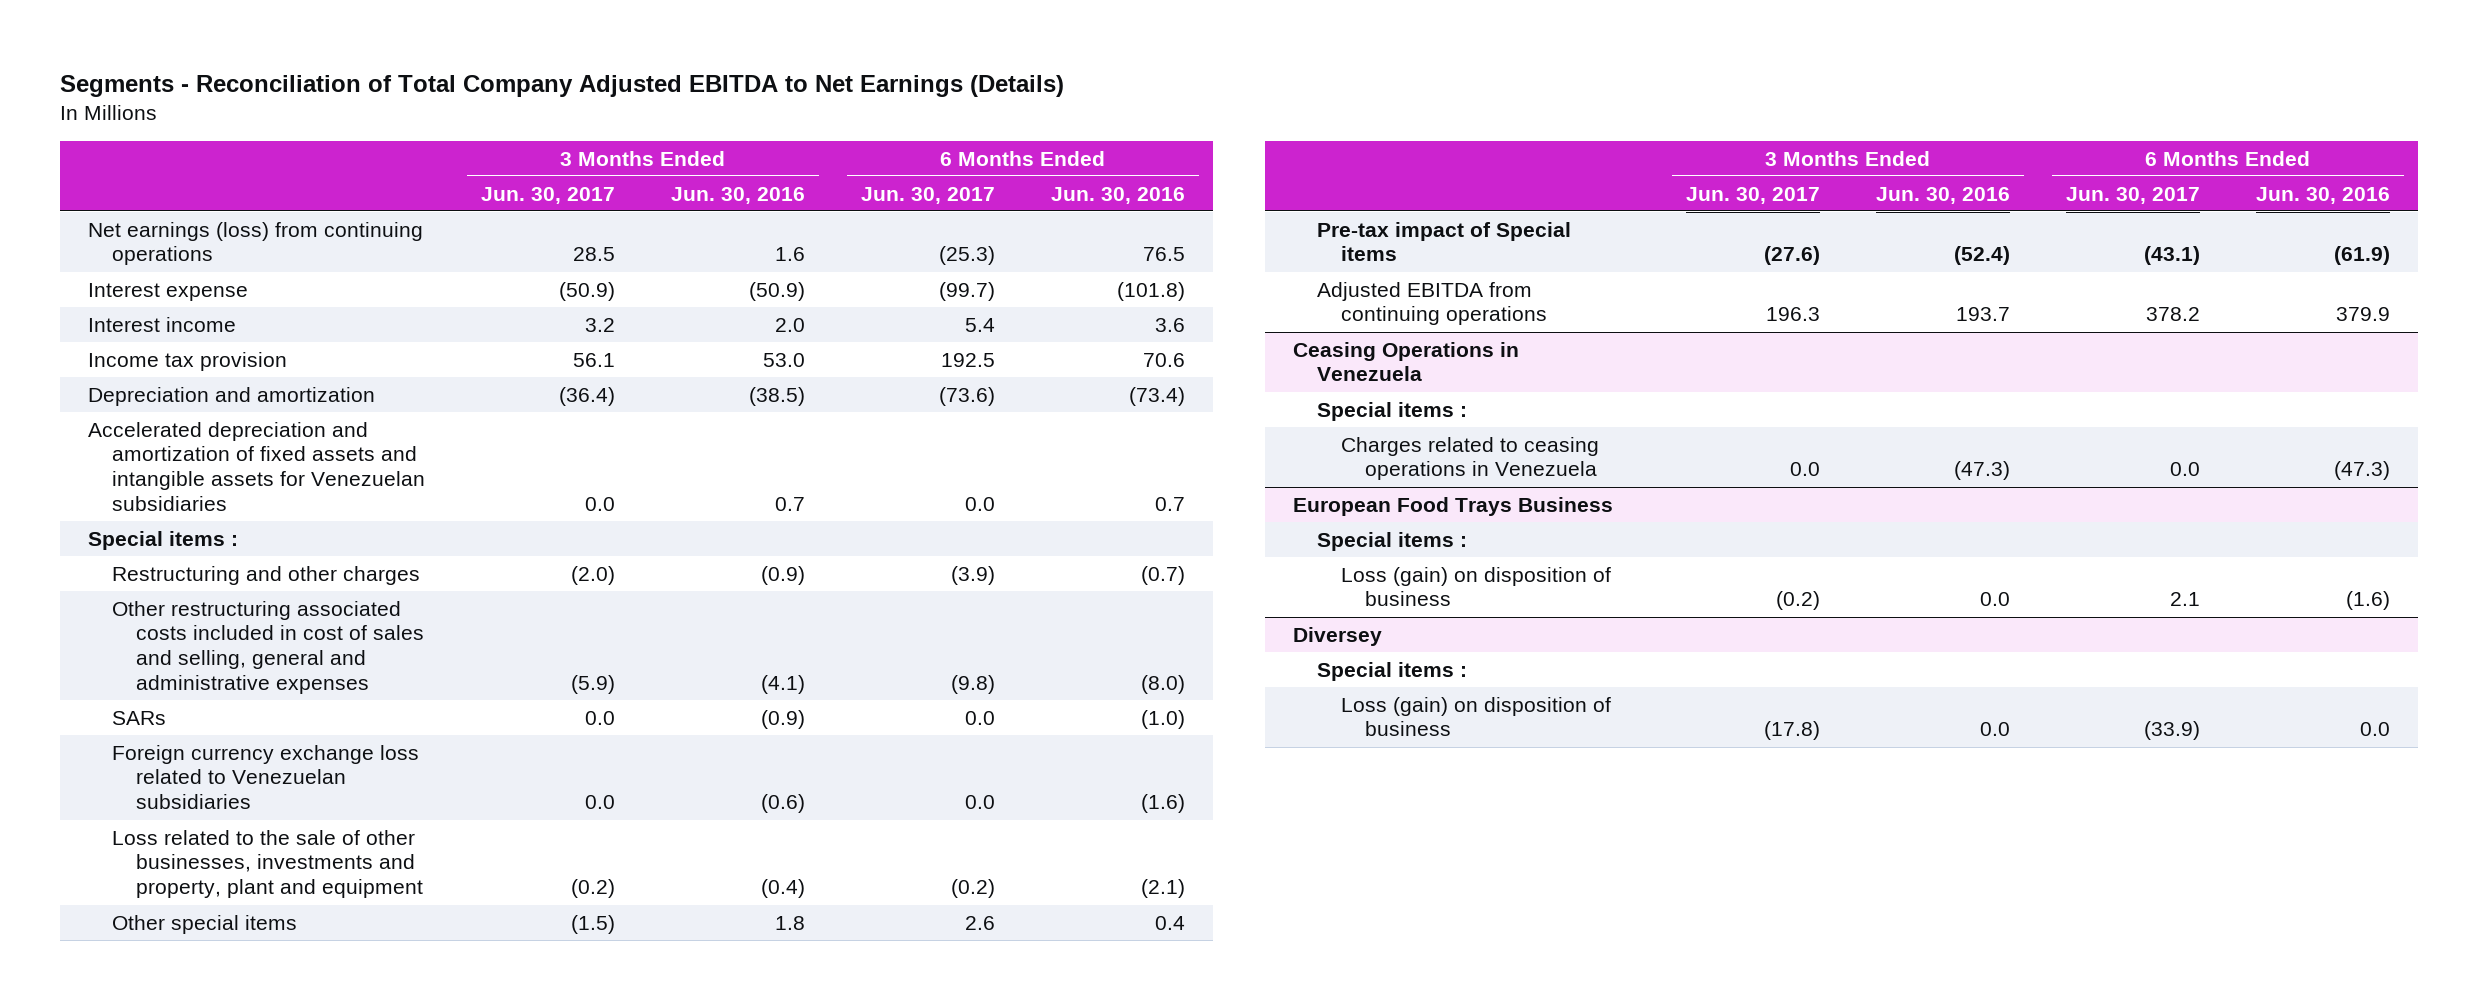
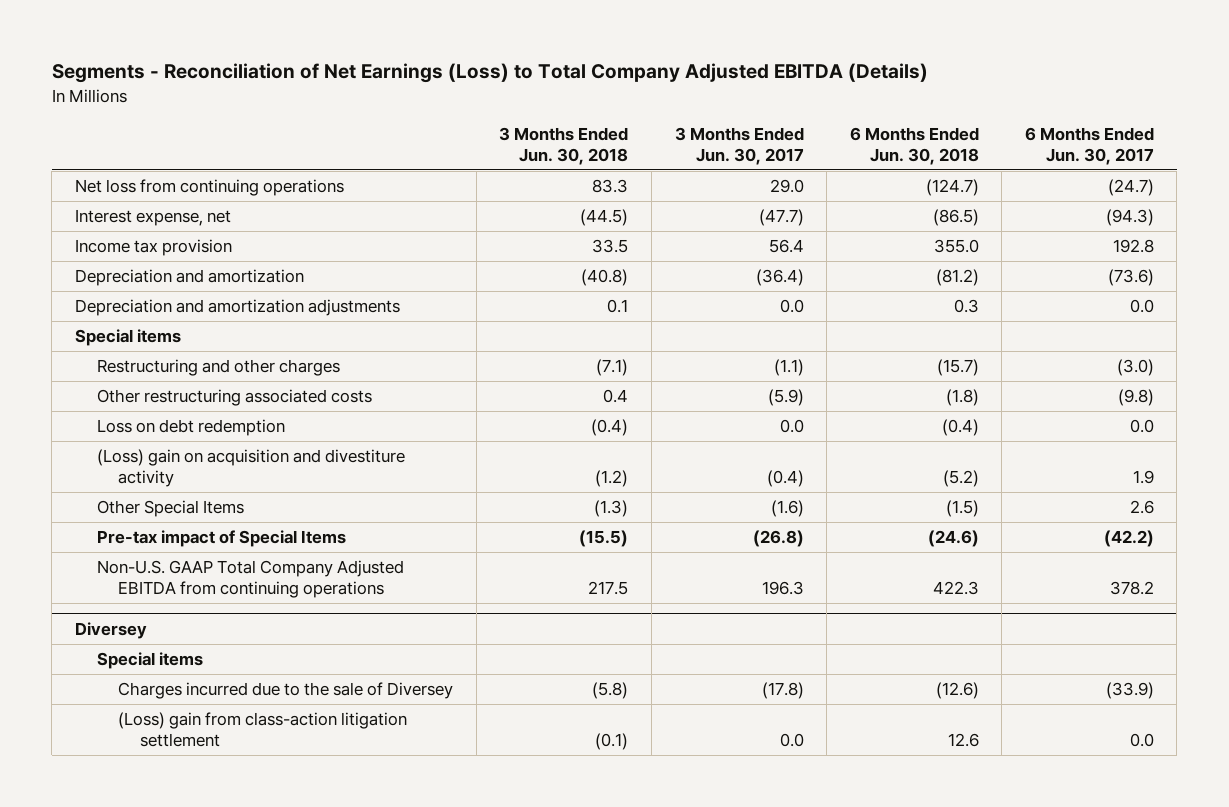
- Segments - Reconciliation of Total Company Adjusted EBITDA to Net Earnings (Details)
+ Segments - Reconciliation of Net Earnings (Loss) to Total Company Adjusted EBITDA (Details)
- | 3 Months Ended Jun. 30, 2017 | 3 Months Ended Jun. 30, 2016 | 6 Months Ended Jun. 30, 2017 | 6 Months Ended Jun. 30, 2016
+ | 3 Months Ended Jun. 30, 2018 | 3 Months Ended Jun. 30, 2017 | 6 Months Ended Jun. 30, 2018 | 6 Months Ended Jun. 30, 2017
- Net earnings (loss) from continuing operations | 28.5 | 1.6 | (25.3) | 76.5
- Interest expense | (50.9) | (50.9) | (99.7) | (101.8)
- Interest income | 3.2 | 2.0 | 5.4 | 3.6
- Income tax provision | 56.1 | 53.0 | 192.5 | 70.6
+ Net loss from continuing operations | 83.3 | 29.0 | (124.7) | (24.7)
+ Interest expense, net | (44.5) | (47.7) | (86.5) | (94.3)
+ Income tax provision | 33.5 | 56.4 | 355.0 | 192.8
- Accelerated depreciation and amortization of fixed assets and intangible assets for Venezuelan subsidiaries | 0.0 | 0.7 | 0.0 | 0.7
- Special items :
- Restructuring and other charges | (2.0) | (0.9) | (3.9) | (0.7)
- Other restructuring associated costs included in cost of sales and selling, general and administrative expenses | (5.9) | (4.1) | (9.8) | (8.0)
- SARs | 0.0 | (0.9) | 0.0 | (1.0)
- Foreign currency exchange loss related to Venezuelan subsidiaries | 0.0 | (0.6) | 0.0 | (1.6)
- Loss related to the sale of other businesses, investments and property, plant and equipment | (0.2) | (0.4) | (0.2) | (2.1)
- Other special items | (1.5) | 1.8 | 2.6 | 0.4
- Pre-tax impact of Special items | (27.6) | (52.4) | (43.1) | (61.9)
- Adjusted EBITDA from continuing operations | 196.3 | 193.7 | 378.2 | 379.9
- Ceasing Operations in Venezuela
- Special items :
- Charges related to ceasing operations in Venezuela | 0.0 | (47.3) | 0.0 | (47.3)
- European Food Trays Business
- Special items :
- Loss (gain) on disposition of business | (0.2) | 0.0 | 2.1 | (1.6)
+ Depreciation and amortization adjustments | 0.1 | 0.0 | 0.3 | 0.0
+ Special items
+ Restructuring and other charges | (7.1) | (1.1) | (15.7) | (3.0)
+ Other restructuring associated costs | 0.4 | (5.9) | (1.8) | (9.8)
+ Loss on debt redemption | (0.4) | 0.0 | (0.4) | 0.0
+ (Loss) gain on acquisition and divestiture activity | (1.2) | (0.4) | (5.2) | 1.9
+ Other Special Items | (1.3) | (1.6) | (1.5) | 2.6
+ Pre-tax impact of Special Items | (15.5) | (26.8) | (24.6) | (42.2)
+ Non-U.S. GAAP Total Company Adjusted EBITDA from continuing operations | 217.5 | 196.3 | 422.3 | 378.2
@ Diversey
- Special items :
- Loss (gain) on disposition of business | (17.8) | 0.0 | (33.9) | 0.0
+ Special items
+ Charges incurred due to the sale of Diversey | (5.8) | (17.8) | (12.6) | (33.9)
+ (Loss) gain from class-action litigation settlement | (0.1) | 0.0 | 12.6 | 0.0

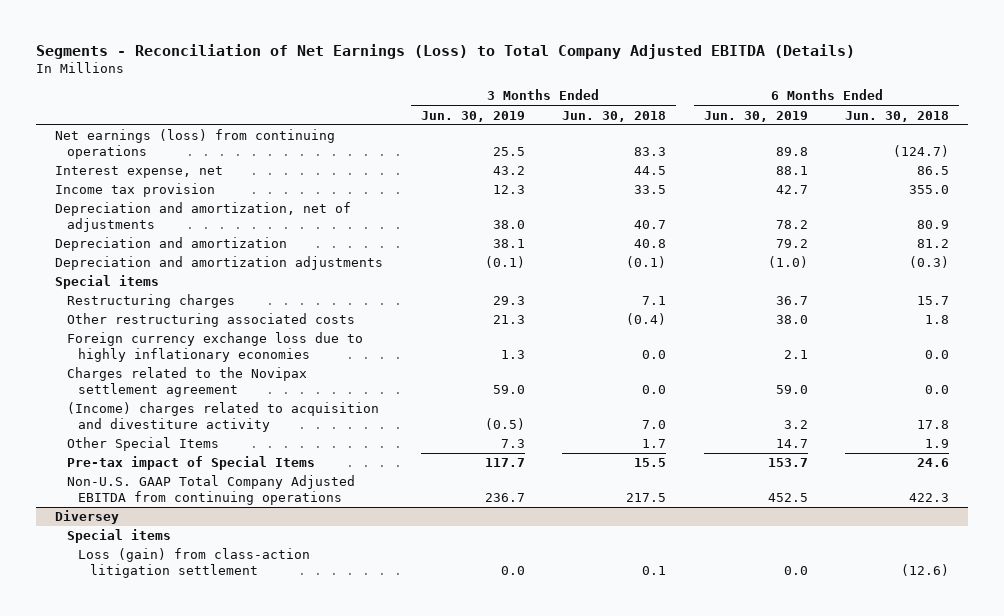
- | 3 Months Ended Jun. 30, 2018 | 3 Months Ended Jun. 30, 2017 | 6 Months Ended Jun. 30, 2018 | 6 Months Ended Jun. 30, 2017
+ | 3 Months Ended Jun. 30, 2019 | 3 Months Ended Jun. 30, 2018 | 6 Months Ended Jun. 30, 2019 | 6 Months Ended Jun. 30, 2018
- Net loss from continuing operations | 83.3 | 29.0 | (124.7) | (24.7)
- Interest expense, net | (44.5) | (47.7) | (86.5) | (94.3)
+ Net earnings (loss) from continuing operations | 25.5 | 83.3 | 89.8 | (124.7)
+ Interest expense, net | 43.2 | 44.5 | 88.1 | 86.5
- Depreciation and amortization | (40.8) | (36.4) | (81.2) | (73.6)
- Depreciation and amortization adjustments | 0.1 | 0.0 | 0.3 | 0.0
+ Depreciation and amortization, net of adjustments | 38.0 | 40.7 | 78.2 | 80.9
+ Depreciation and amortization | 38.1 | 40.8 | 79.2 | 81.2
+ Depreciation and amortization adjustments | (0.1) | (0.1) | (1.0) | (0.3)
- Restructuring and other charges | (7.1) | (1.1) | (15.7) | (3.0)
- Other restructuring associated costs | 0.4 | (5.9) | (1.8) | (9.8)
- Loss on debt redemption | (0.4) | 0.0 | (0.4) | 0.0
- (Loss) gain on acquisition and divestiture activity | (1.2) | (0.4) | (5.2) | 1.9
- Other Special Items | (1.3) | (1.6) | (1.5) | 2.6
- Pre-tax impact of Special Items | (15.5) | (26.8) | (24.6) | (42.2)
+ Restructuring charges | 29.3 | 7.1 | 36.7 | 15.7
+ Other restructuring associated costs | 21.3 | (0.4) | 38.0 | 1.8
+ Foreign currency exchange loss due to highly inflationary economies | 1.3 | 0.0 | 2.1 | 0.0
+ Charges related to the Novipax settlement agreement | 59.0 | 0.0 | 59.0 | 0.0
+ (Income) charges related to acquisition and divestiture activity | (0.5) | 7.0 | 3.2 | 17.8
+ Other Special Items | 7.3 | 1.7 | 14.7 | 1.9
+ Pre-tax impact of Special Items | 117.7 | 15.5 | 153.7 | 24.6
@ Diversey
- Charges incurred due to the sale of Diversey | (5.8) | (17.8) | (12.6) | (33.9)
- (Loss) gain from class-action litigation settlement | (0.1) | 0.0 | 12.6 | 0.0
+ Loss (gain) from class-action litigation settlement | 0.0 | 0.1 | 0.0 | (12.6)

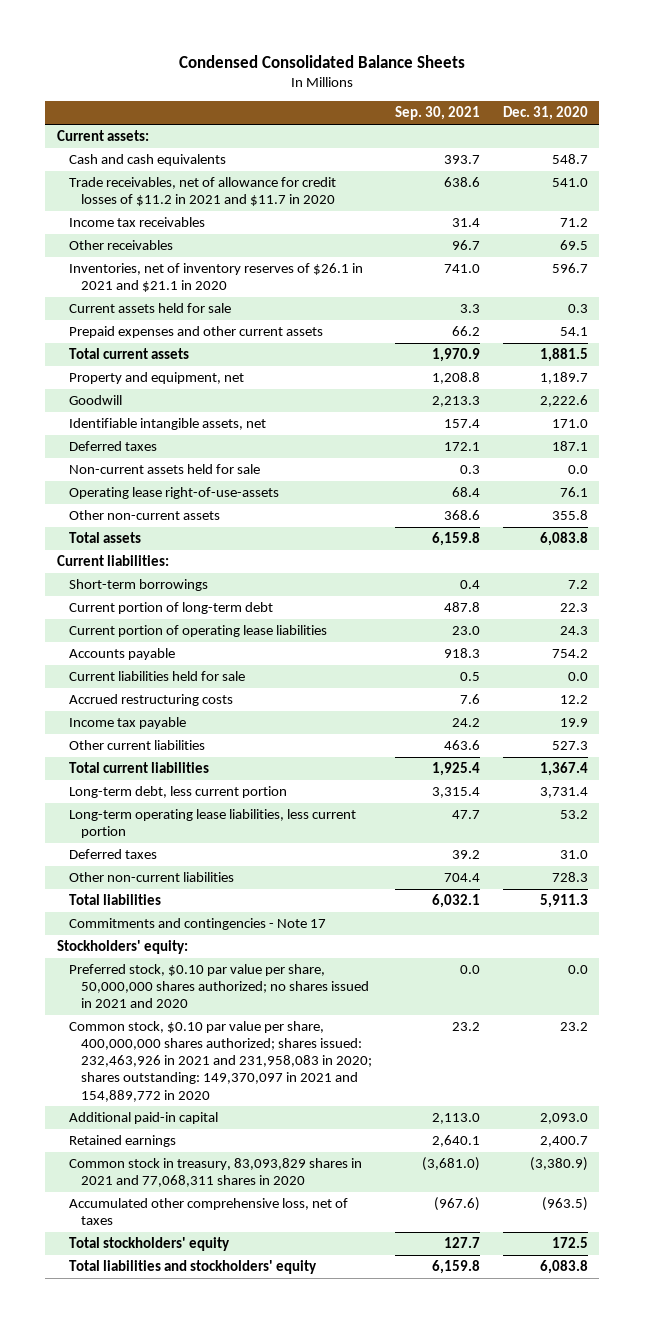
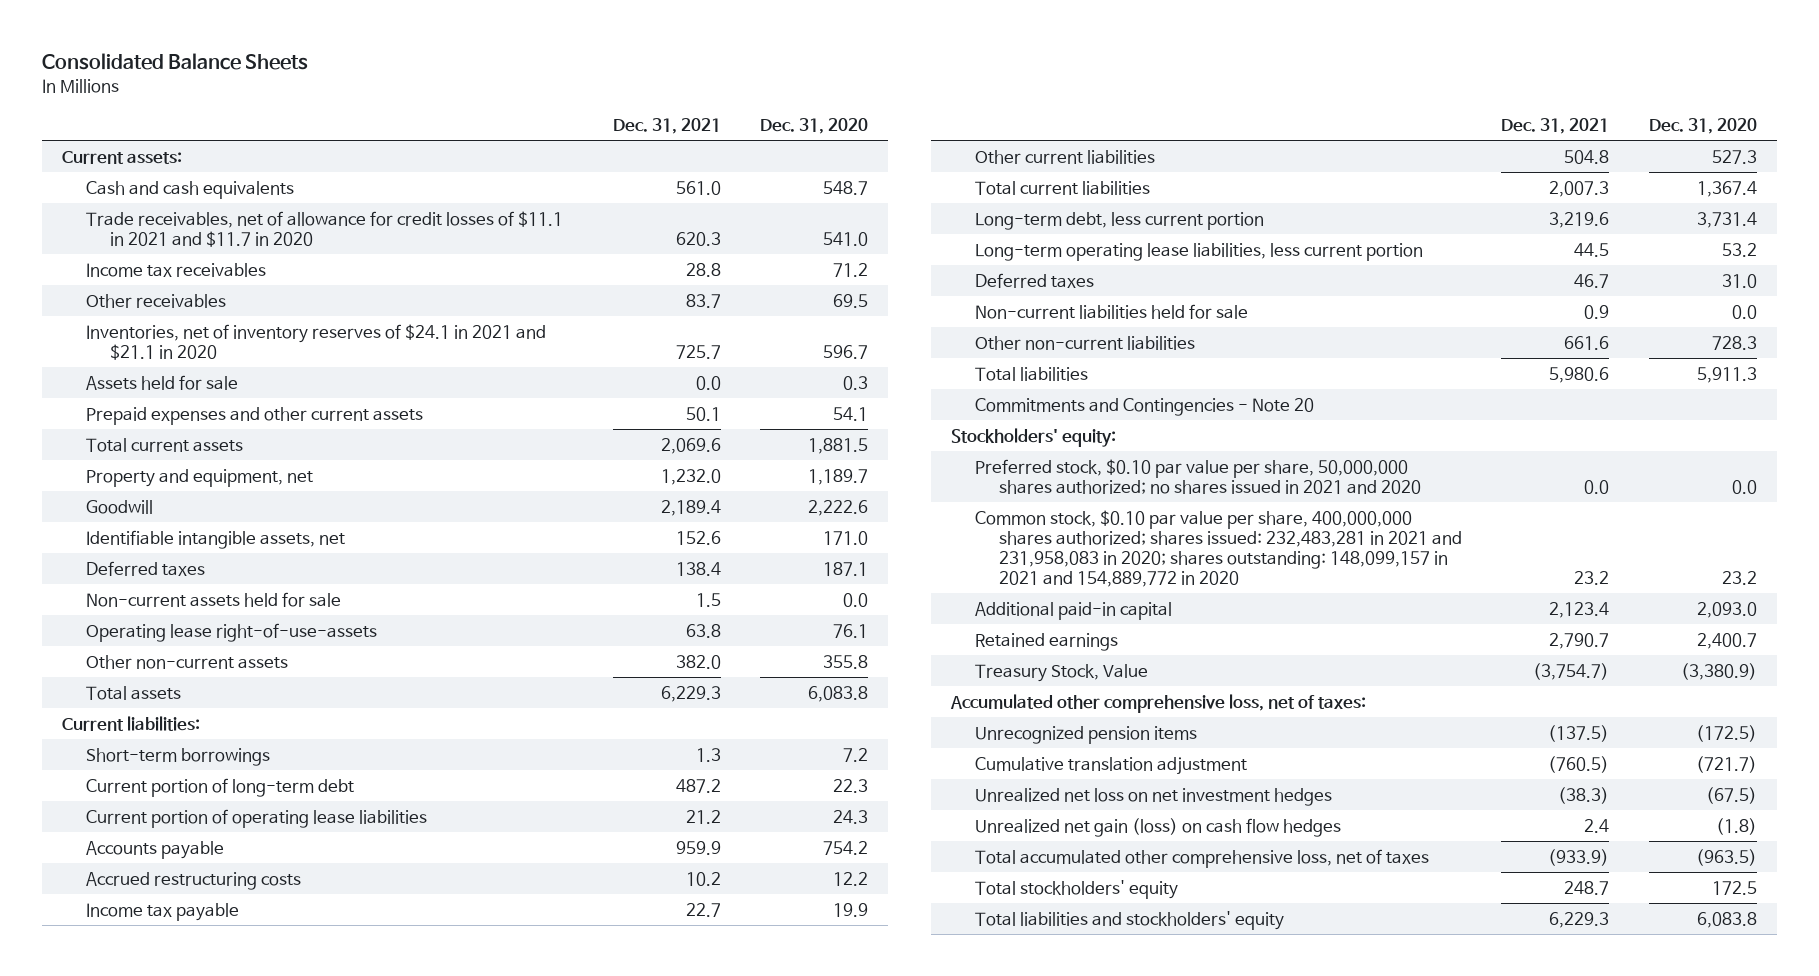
- Condensed Consolidated Balance Sheets
+ Consolidated Balance Sheets
- | Sep. 30, 2021 | Dec. 31, 2020
+ | Dec. 31, 2021 | Dec. 31, 2020
- Trade receivables, net of allowance for credit losses of $11.2 in 2021 and $11.7 in 2020 | 638.6 | 541.0
+ Trade receivables, net of allowance for credit losses of $11.1 in 2021 and $11.7 in 2020 | 620.3 | 541.0
- Inventories, net of inventory reserves of $26.1 in 2021 and $21.1 in 2020 | 741.0 | 596.7
- Current assets held for sale | 3.3 | 0.3
+ Inventories, net of inventory reserves of $24.1 in 2021 and $21.1 in 2020 | 725.7 | 596.7
+ Assets held for sale | 0.0 | 0.3
- Current liabilities held for sale | 0.5 | 0.0
+ Non-current liabilities held for sale | 0.9 | 0.0
- Commitments and contingencies - Note 17
+ Commitments and Contingencies - Note 20
- Common stock, $0.10 par value per share, 400,000,000 shares authorized; shares issued: 232,463,926 in 2021 and 231,958,083 in 2020; shares outstanding: 149,370,097 in 2021 and 154,889,772 in 2020 | 23.2 | 23.2
+ Common stock, $0.10 par value per share, 400,000,000 shares authorized; shares issued: 232,483,281 in 2021 and 231,958,083 in 2020; shares outstanding: 148,099,157 in 2021 and 154,889,772 in 2020 | 23.2 | 23.2
- Common stock in treasury, 83,093,829 shares in 2021 and 77,068,311 shares in 2020 | (3,681.0) | (3,380.9)
- Accumulated other comprehensive loss, net of taxes | (967.6) | (963.5)
+ Treasury Stock, Value | (3,754.7) | (3,380.9)
+ Accumulated other comprehensive loss, net of taxes:
+ Unrecognized pension items | (137.5) | (172.5)
+ Cumulative translation adjustment | (760.5) | (721.7)
+ Unrealized net loss on net investment hedges | (38.3) | (67.5)
+ Unrealized net gain (loss) on cash flow hedges | 2.4 | (1.8)
+ Total accumulated other comprehensive loss, net of taxes | (933.9) | (963.5)

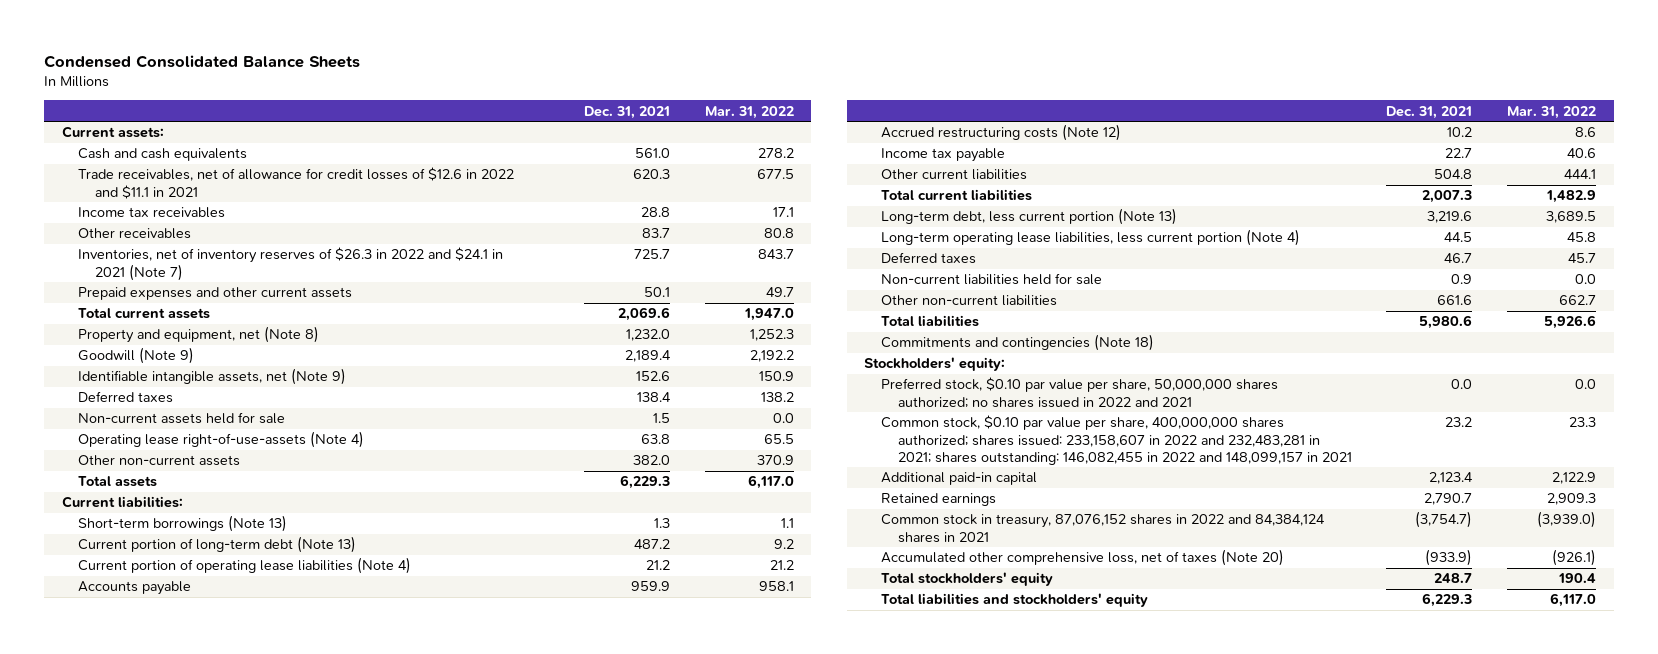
- Consolidated Balance Sheets
+ Condensed Consolidated Balance Sheets
- | Dec. 31, 2021 | Dec. 31, 2020
+ | Dec. 31, 2021 | Mar. 31, 2022
- Trade receivables, net of allowance for credit losses of $11.1 in 2021 and $11.7 in 2020 | 620.3 | 541.0
+ Trade receivables, net of allowance for credit losses of $12.6 in 2022 and $11.1 in 2021 | 620.3 | 677.5
- Inventories, net of inventory reserves of $24.1 in 2021 and $21.1 in 2020 | 725.7 | 596.7
- Assets held for sale | 0.0 | 0.3
+ Inventories, net of inventory reserves of $26.3 in 2022 and $24.1 in 2021 (Note 7) | 725.7 | 843.7
- Property and equipment, net | 1,232.0 | 1,189.7
- Goodwill | 2,189.4 | 2,222.6
- Identifiable intangible assets, net | 152.6 | 171.0
+ Property and equipment, net (Note 8) | 1,232.0 | 1,252.3
+ Goodwill (Note 9) | 2,189.4 | 2,192.2
+ Identifiable intangible assets, net (Note 9) | 152.6 | 150.9
- Operating lease right-of-use-assets | 63.8 | 76.1
+ Operating lease right-of-use-assets (Note 4) | 63.8 | 65.5
- Short-term borrowings | 1.3 | 7.2
- Current portion of long-term debt | 487.2 | 22.3
- Current portion of operating lease liabilities | 21.2 | 24.3
+ Short-term borrowings (Note 13) | 1.3 | 1.1
+ Current portion of long-term debt (Note 13) | 487.2 | 9.2
+ Current portion of operating lease liabilities (Note 4) | 21.2 | 21.2
- Accrued restructuring costs | 10.2 | 12.2
+ Accrued restructuring costs (Note 12) | 10.2 | 8.6
- Long-term debt, less current portion | 3,219.6 | 3,731.4
- Long-term operating lease liabilities, less current portion | 44.5 | 53.2
+ Long-term debt, less current portion (Note 13) | 3,219.6 | 3,689.5
+ Long-term operating lease liabilities, less current portion (Note 4) | 44.5 | 45.8
- Commitments and Contingencies - Note 20
+ Commitments and contingencies (Note 18)
- Preferred stock, $0.10 par value per share, 50,000,000 shares authorized; no shares issued in 2021 and 2020 | 0.0 | 0.0
- Common stock, $0.10 par value per share, 400,000,000 shares authorized; shares issued: 232,483,281 in 2021 and 231,958,083 in 2020; shares outstanding: 148,099,157 in 2021 and 154,889,772 in 2020 | 23.2 | 23.2
+ Preferred stock, $0.10 par value per share, 50,000,000 shares authorized; no shares issued in 2022 and 2021 | 0.0 | 0.0
+ Common stock, $0.10 par value per share, 400,000,000 shares authorized; shares issued: 233,158,607 in 2022 and 232,483,281 in 2021; shares outstanding: 146,082,455 in 2022 and 148,099,157 in 2021 | 23.2 | 23.3
- Treasury Stock, Value | (3,754.7) | (3,380.9)
- Accumulated other comprehensive loss, net of taxes:
- Unrecognized pension items | (137.5) | (172.5)
- Cumulative translation adjustment | (760.5) | (721.7)
- Unrealized net loss on net investment hedges | (38.3) | (67.5)
- Unrealized net gain (loss) on cash flow hedges | 2.4 | (1.8)
- Total accumulated other comprehensive loss, net of taxes | (933.9) | (963.5)
+ Common stock in treasury, 87,076,152 shares in 2022 and 84,384,124 shares in 2021 | (3,754.7) | (3,939.0)
+ Accumulated other comprehensive loss, net of taxes (Note 20) | (933.9) | (926.1)

